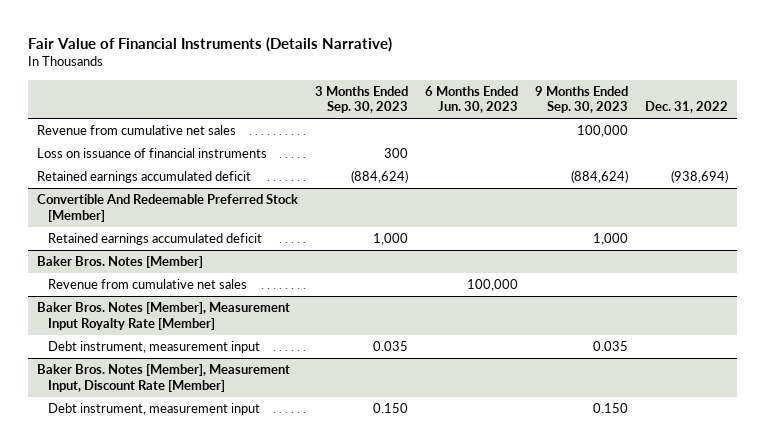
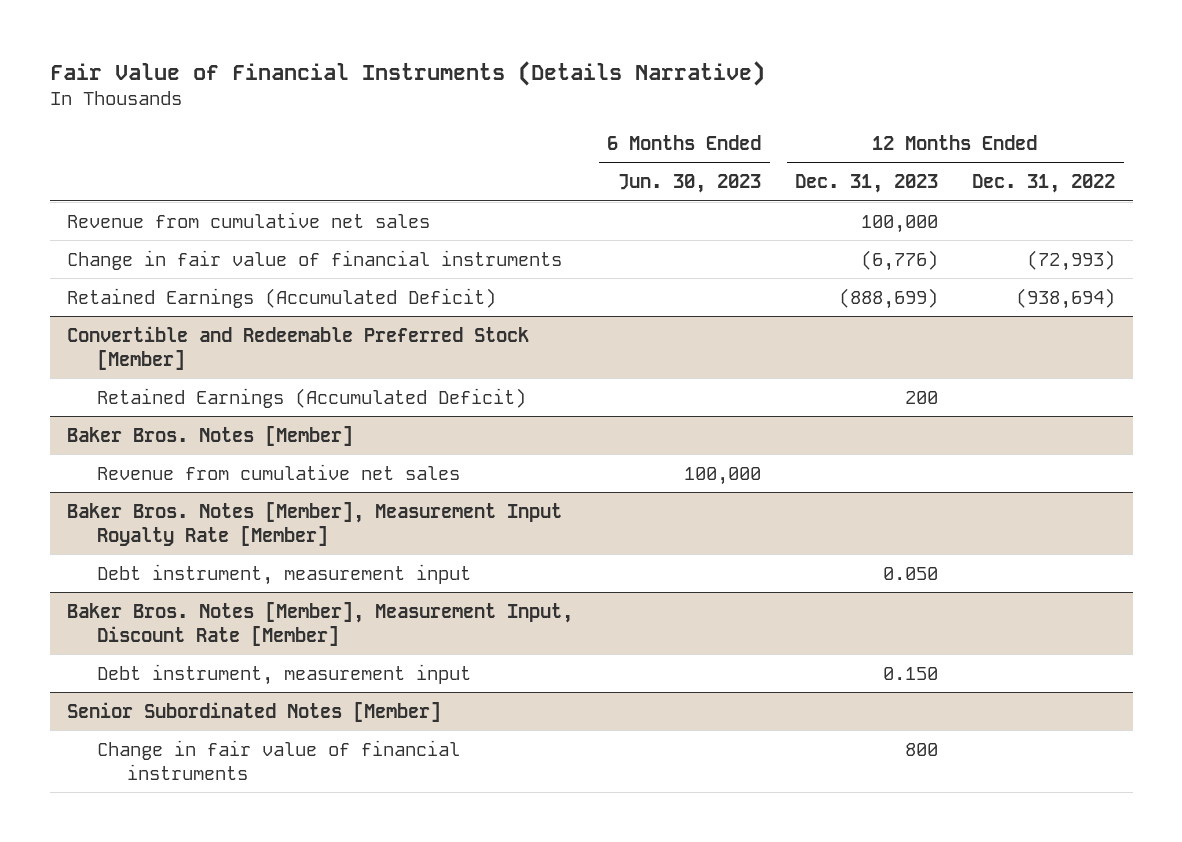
- | 3 Months Ended Sep. 30, 2023 | 6 Months Ended Jun. 30, 2023 | 9 Months Ended Sep. 30, 2023 | Dec. 31, 2022
+ | 6 Months Ended Jun. 30, 2023 | 12 Months Ended Dec. 31, 2023 | 12 Months Ended Dec. 31, 2022
- Loss on issuance of financial instruments | 300 | | |
- Retained earnings accumulated deficit | (884,624) | | (884,624) | (938,694)
- Convertible And Redeemable Preferred Stock [Member]
- Retained earnings accumulated deficit | 1,000 | | 1,000 |
+ Change in fair value of financial instruments | | (6,776) | (72,993)
+ Retained Earnings (Accumulated Deficit) | | (888,699) | (938,694)
+ Convertible and Redeemable Preferred Stock [Member]
+ Retained Earnings (Accumulated Deficit) | | 200 |
+ Senior Subordinated Notes [Member]
+ Change in fair value of financial instruments | | 800 |

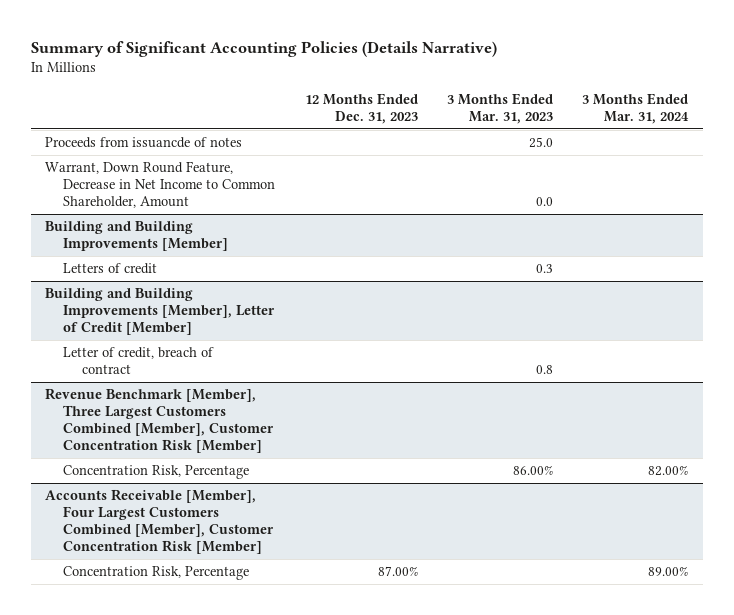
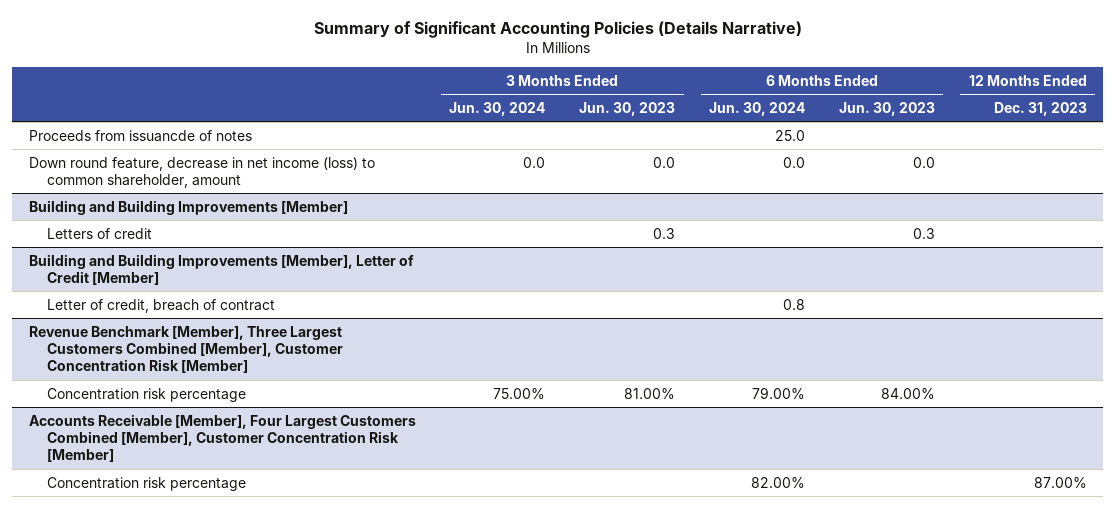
- | 12 Months Ended Dec. 31, 2023 | 3 Months Ended Mar. 31, 2023 | 3 Months Ended Mar. 31, 2024
+ | 3 Months Ended Jun. 30, 2024 | 3 Months Ended Jun. 30, 2023 | 6 Months Ended Jun. 30, 2024 | 6 Months Ended Jun. 30, 2023 | 12 Months Ended Dec. 31, 2023
- Warrant, Down Round Feature, Decrease in Net Income to Common Shareholder, Amount | | 0.0 |
+ Down round feature, decrease in net income (loss) to common shareholder, amount | 0.0 | 0.0 | 0.0 | 0.0 |
@ Revenue Benchmark [Member], Three Largest Customers Combined [Member], Customer Concentration Risk [Member]
- Concentration Risk, Percentage | | 86.00% | 82.00%
+ Concentration risk percentage | 75.00% | 81.00% | 79.00% | 84.00% |
@ Accounts Receivable [Member], Four Largest Customers Combined [Member], Customer Concentration Risk [Member]
- Concentration Risk, Percentage | 87.00% | | 89.00%
+ Concentration risk percentage | | | 82.00% | | 87.00%

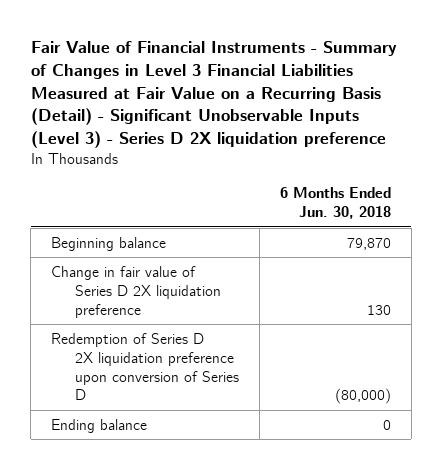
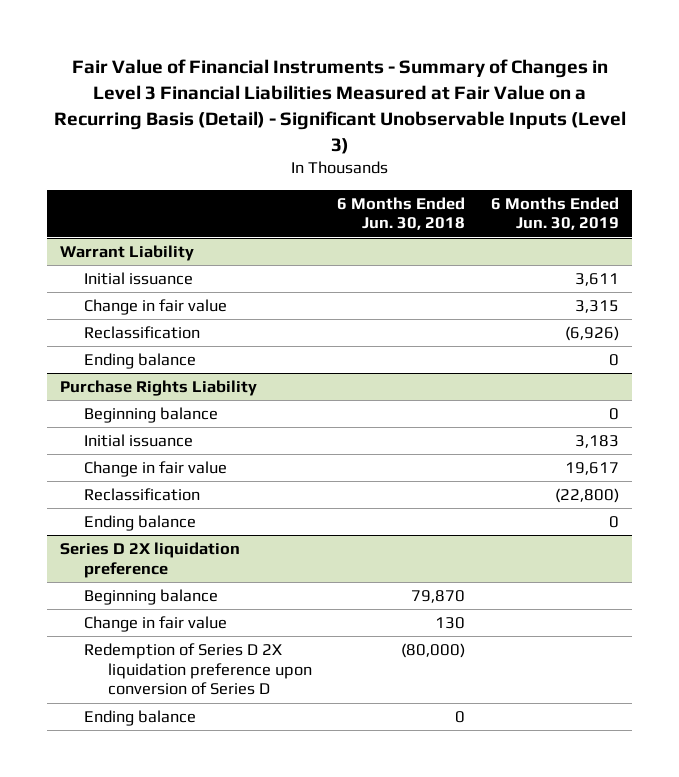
- Fair Value of Financial Instruments - Summary of Changes in Level 3 Financial Liabilities Measured at Fair Value on a Recurring Basis (Detail) - Significant Unobservable Inputs (Level 3) - Series D 2X liquidation preference
+ Fair Value of Financial Instruments - Summary of Changes in Level 3 Financial Liabilities Measured at Fair Value on a Recurring Basis (Detail) - Significant Unobservable Inputs (Level 3)
- | 6 Months Ended Jun. 30, 2018
+ | 6 Months Ended Jun. 30, 2018 | 6 Months Ended Jun. 30, 2019
+ Warrant Liability
+ Initial issuance | | 3,611
+ Change in fair value | | 3,315
+ Reclassification | | (6,926)
+ Ending balance | | 0
+ Purchase Rights Liability
+ Beginning balance | | 0
+ Initial issuance | | 3,183
+ Change in fair value | | 19,617
+ Reclassification | | (22,800)
+ Ending balance | | 0
+ Series D 2X liquidation preference
- Change in fair value of Series D 2X liquidation preference | 130
+ Change in fair value | 130 |

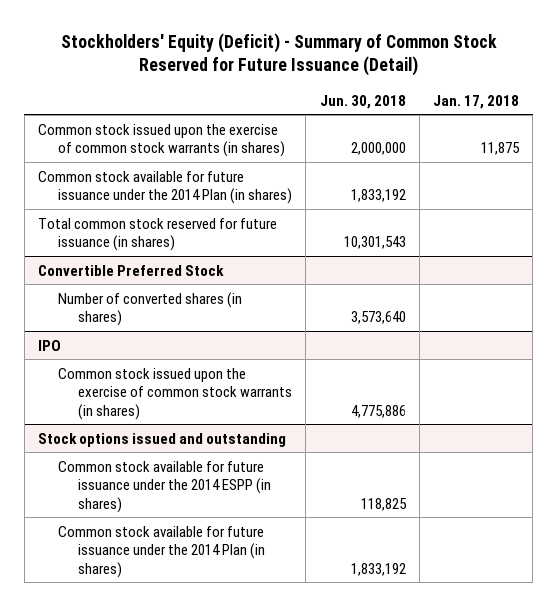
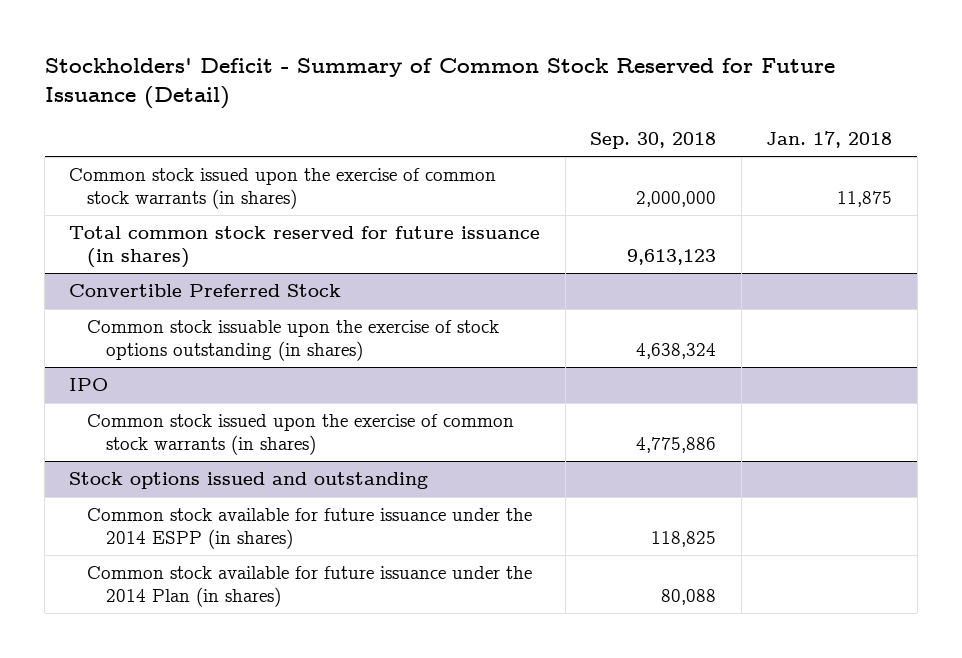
- Stockholders' Equity (Deficit) - Summary of Common Stock Reserved for Future Issuance (Detail)
+ Stockholders' Deficit - Summary of Common Stock Reserved for Future Issuance (Detail)
- | Jun. 30, 2018 | Jan. 17, 2018
+ | Sep. 30, 2018 | Jan. 17, 2018
- Common stock available for future issuance under the 2014 Plan (in shares) | 1,833,192 |
@ Convertible Preferred Stock
- Number of converted shares (in shares) | 3,573,640 |
+ Common stock issuable upon the exercise of stock options outstanding (in shares) | 4,638,324 |

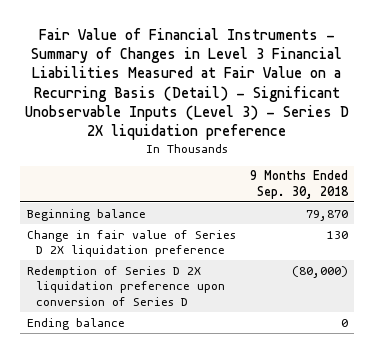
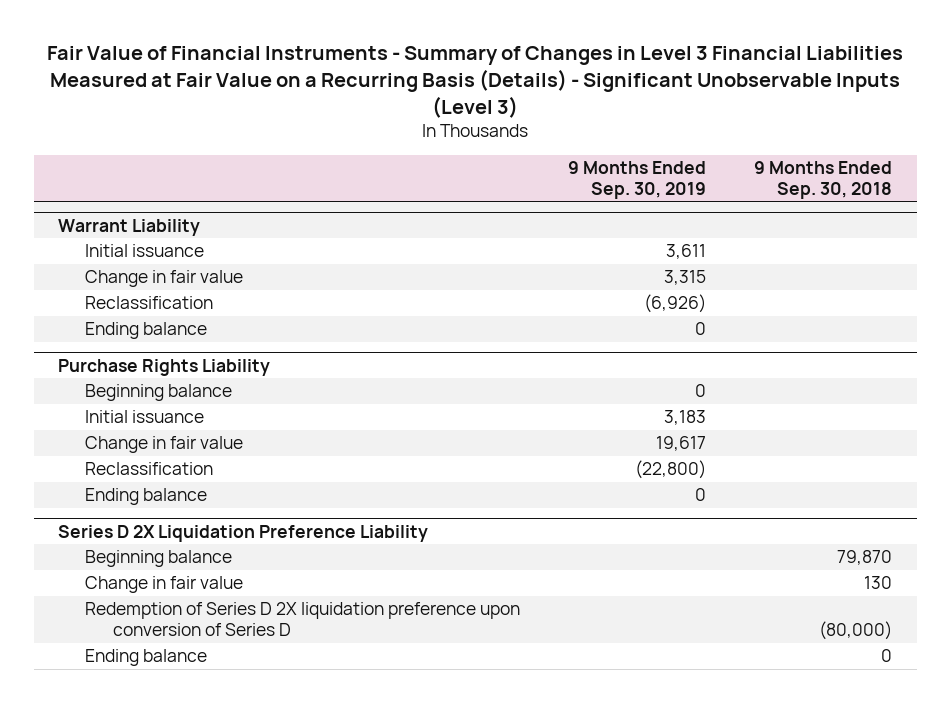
- Fair Value of Financial Instruments - Summary of Changes in Level 3 Financial Liabilities Measured at Fair Value on a Recurring Basis (Detail) - Significant Unobservable Inputs (Level 3) - Series D 2X liquidation preference
+ Fair Value of Financial Instruments - Summary of Changes in Level 3 Financial Liabilities Measured at Fair Value on a Recurring Basis (Details) - Significant Unobservable Inputs (Level 3)
- | 9 Months Ended Sep. 30, 2018
+ | 9 Months Ended Sep. 30, 2019 | 9 Months Ended Sep. 30, 2018
+ Warrant Liability
+ Initial issuance | 3,611 |
+ Change in fair value | 3,315 |
+ Reclassification | (6,926) |
+ Ending balance | 0 |
+ Purchase Rights Liability
+ Beginning balance | 0 |
+ Initial issuance | 3,183 |
+ Change in fair value | 19,617 |
+ Reclassification | (22,800) |
+ Ending balance | 0 |
+ Series D 2X Liquidation Preference Liability
- Change in fair value of Series D 2X liquidation preference | 130
+ Change in fair value | | 130

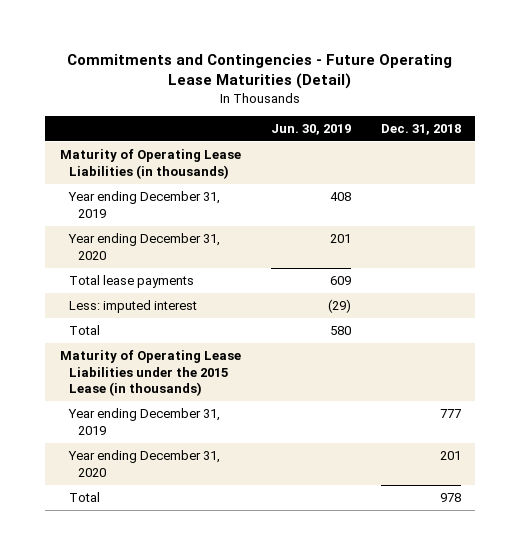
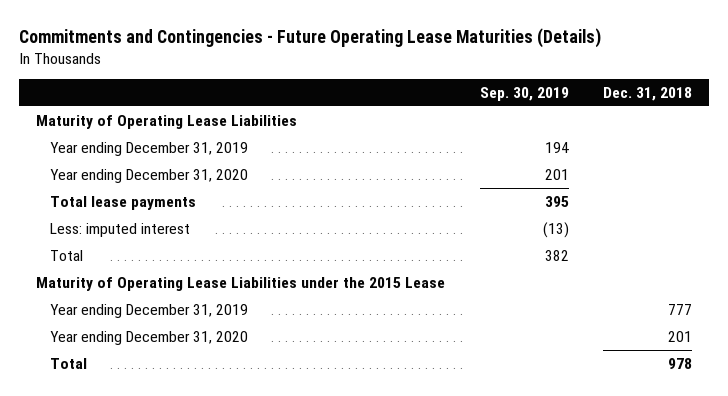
- Commitments and Contingencies - Future Operating Lease Maturities (Detail)
+ Commitments and Contingencies - Future Operating Lease Maturities (Details)
- | Jun. 30, 2019 | Dec. 31, 2018
+ | Sep. 30, 2019 | Dec. 31, 2018
- Maturity of Operating Lease Liabilities (in thousands)
+ Maturity of Operating Lease Liabilities
- Maturity of Operating Lease Liabilities under the 2015 Lease (in thousands)
+ Maturity of Operating Lease Liabilities under the 2015 Lease

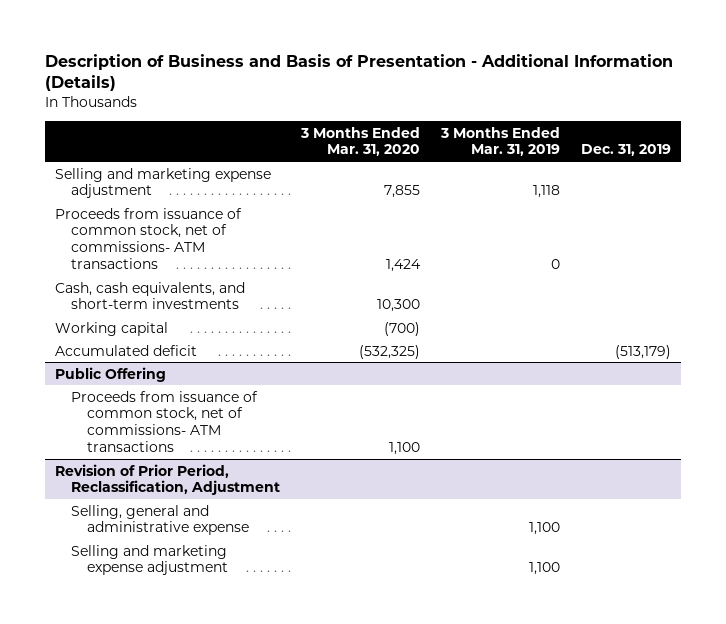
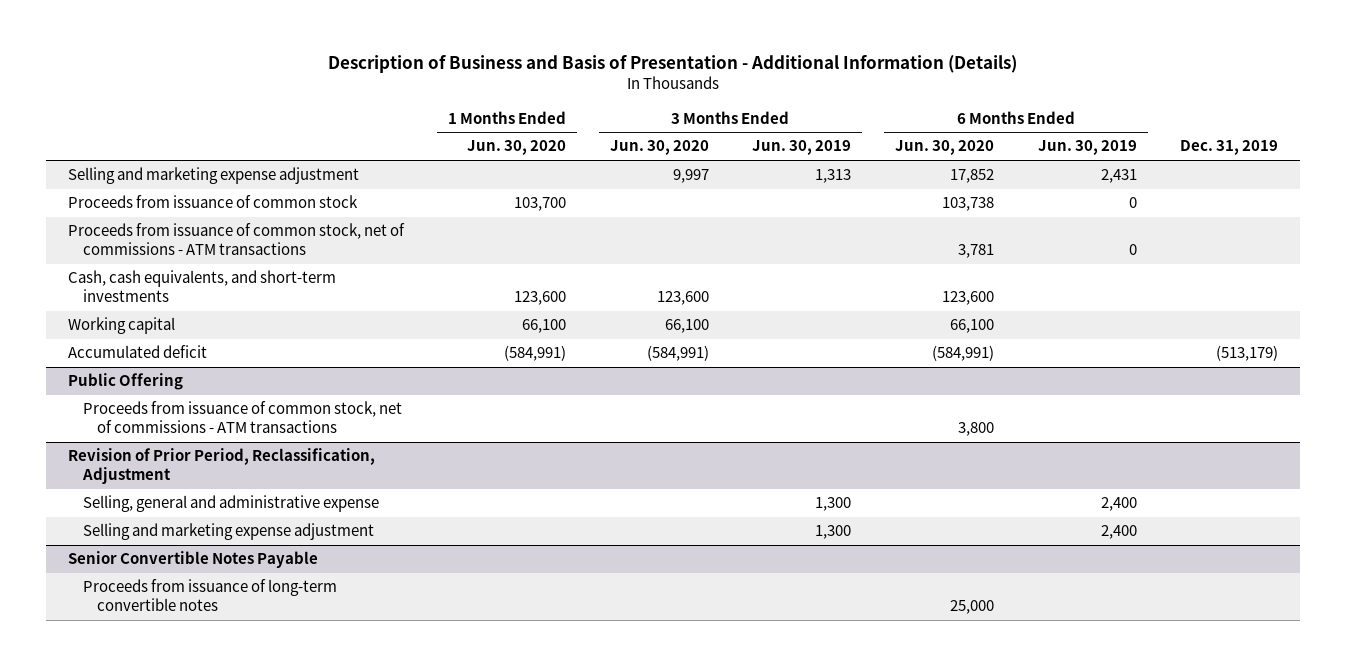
- | 3 Months Ended Mar. 31, 2020 | 3 Months Ended Mar. 31, 2019 | Dec. 31, 2019
+ | 1 Months Ended Jun. 30, 2020 | 3 Months Ended Jun. 30, 2020 | 3 Months Ended Jun. 30, 2019 | 6 Months Ended Jun. 30, 2020 | 6 Months Ended Jun. 30, 2019 | Dec. 31, 2019
- Proceeds from issuance of common stock, net of commissions- ATM transactions | 1,424 | 0 |
+ Proceeds from issuance of common stock | 103,700 | | | 103,738 | 0 |
+ Proceeds from issuance of common stock, net of commissions - ATM transactions | | | | 3,781 | 0 |
@ Public Offering
- Proceeds from issuance of common stock, net of commissions- ATM transactions | 1,100 | |
+ Proceeds from issuance of common stock, net of commissions - ATM transactions | | | | 3,800 | |
+ Senior Convertible Notes Payable
+ Proceeds from issuance of long-term convertible notes | | | | 25,000 | |

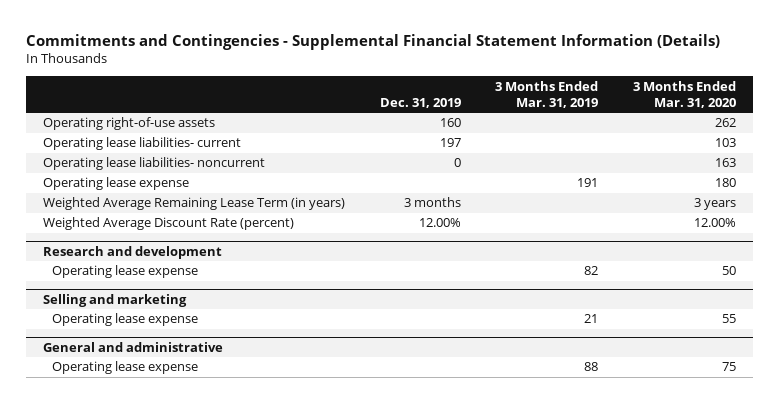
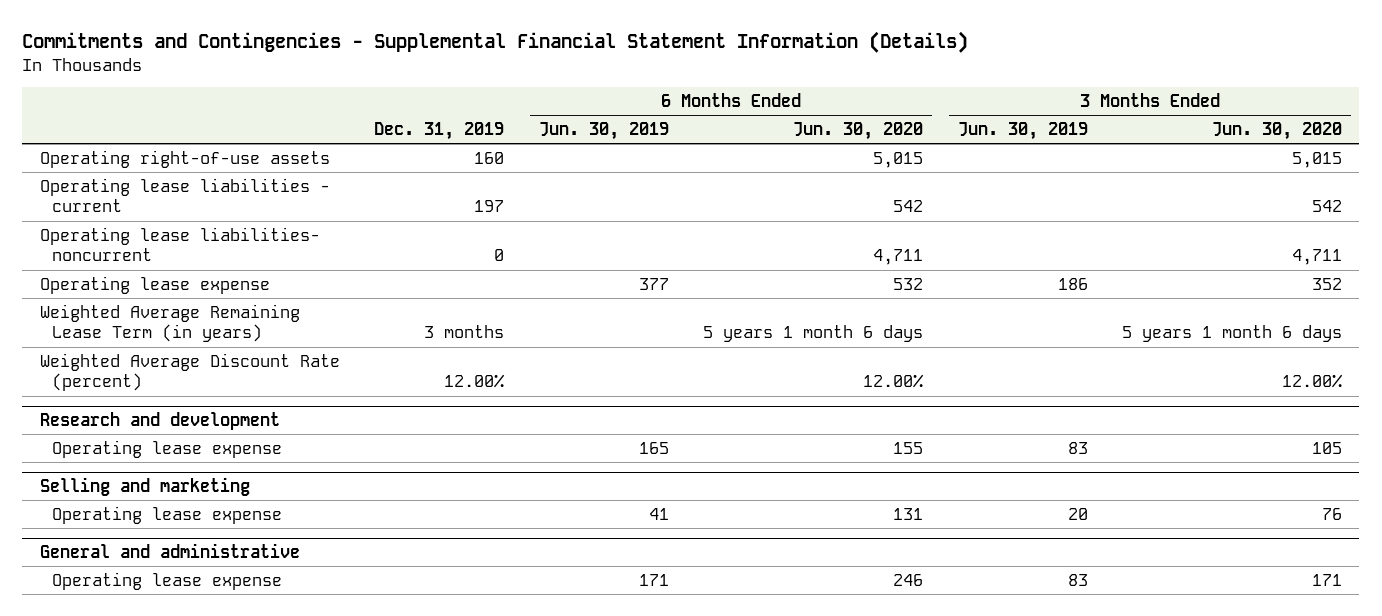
- | Dec. 31, 2019 | 3 Months Ended Mar. 31, 2019 | 3 Months Ended Mar. 31, 2020
+ | Dec. 31, 2019 | 6 Months Ended Jun. 30, 2019 | 6 Months Ended Jun. 30, 2020 | 3 Months Ended Jun. 30, 2019 | 3 Months Ended Jun. 30, 2020
- Operating lease liabilities- current | 197 | | 103
+ Operating lease liabilities - current | 197 | | 542 | | 542

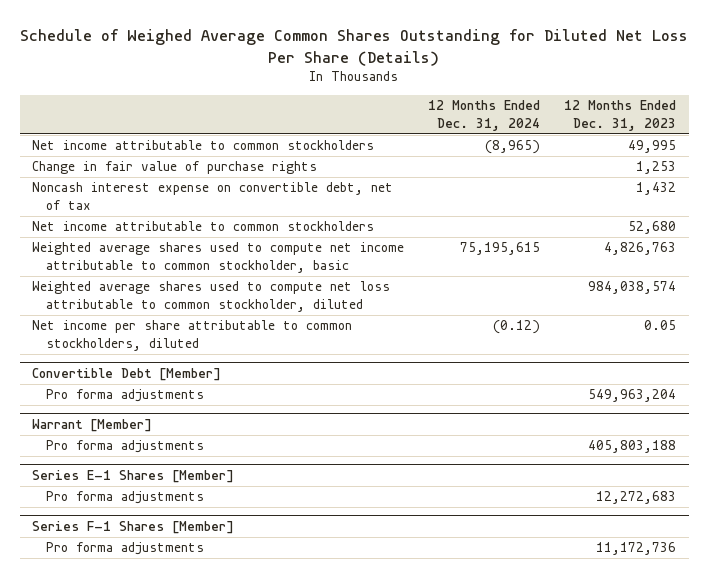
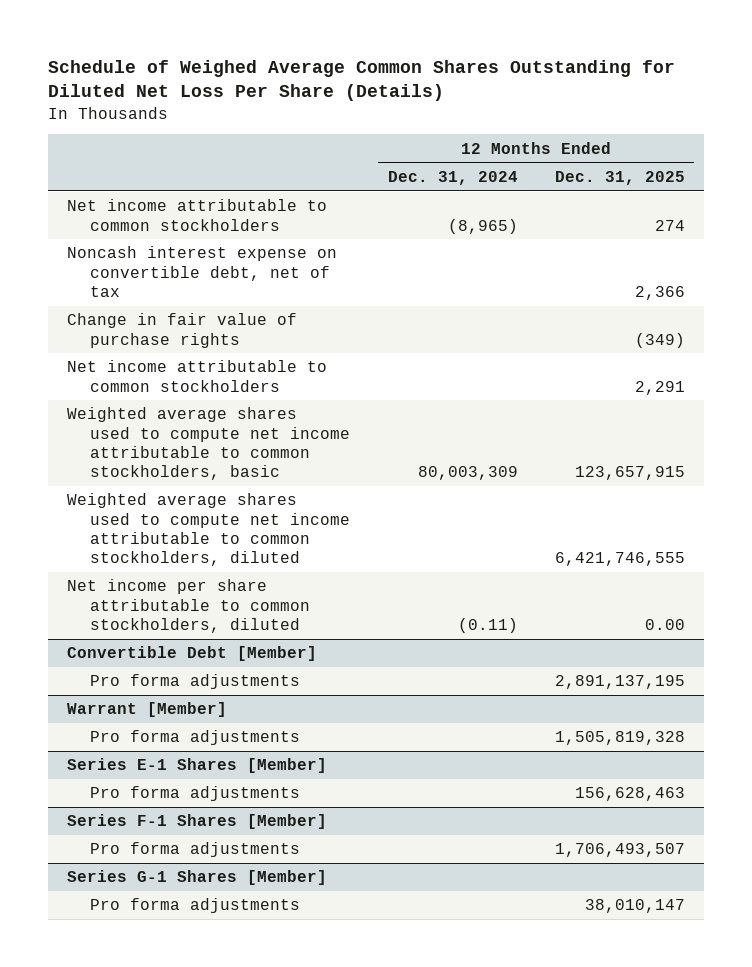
- | 12 Months Ended Dec. 31, 2024 | 12 Months Ended Dec. 31, 2023
+ | 12 Months Ended Dec. 31, 2024 | 12 Months Ended Dec. 31, 2025
moved down: Change in fair value of purchase rights | | (349)
- Weighted average shares used to compute net income attributable to common stockholder, basic | 75,195,615 | 4,826,763
- Weighted average shares used to compute net loss attributable to common stockholder, diluted | | 984,038,574
- Net income per share attributable to common stockholders, diluted | (0.12) | 0.05
+ Weighted average shares used to compute net income attributable to common stockholders, basic | 80,003,309 | 123,657,915
+ Weighted average shares used to compute net income attributable to common stockholders, diluted | | 6,421,746,555
+ Net income per share attributable to common stockholders, diluted | (0.11) | 0.00
+ Series G-1 Shares [Member]
+ Pro forma adjustments | | 38,010,147

